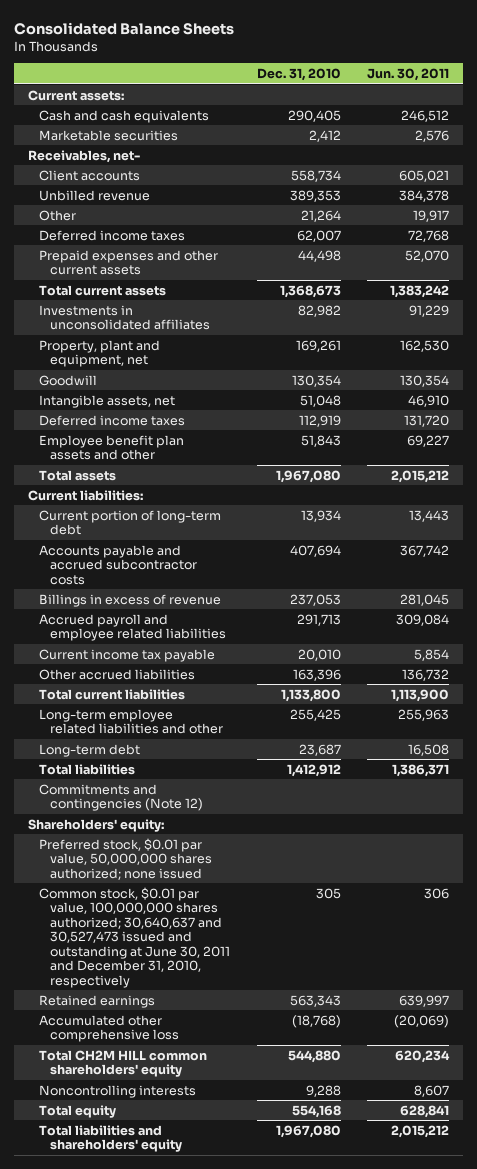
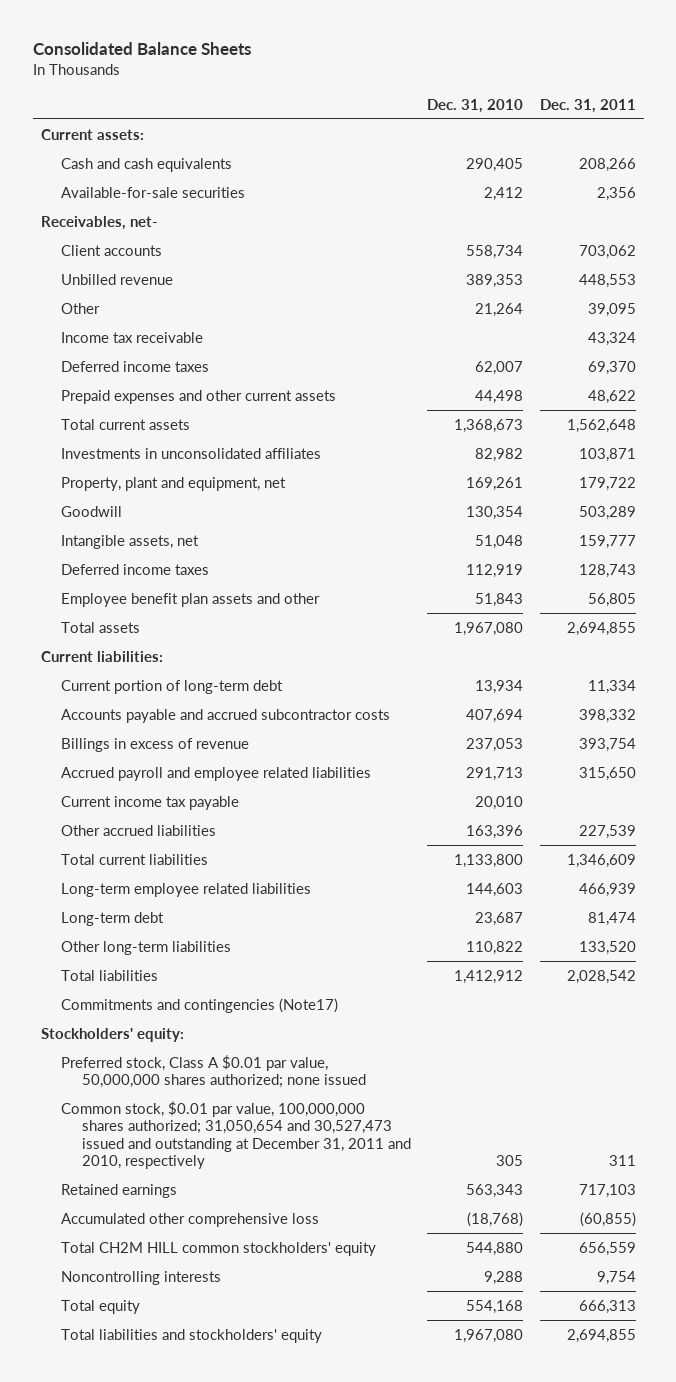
- | Dec. 31, 2010 | Jun. 30, 2011
+ | Dec. 31, 2010 | Dec. 31, 2011
- Marketable securities | 2,412 | 2,576
+ Available-for-sale securities | 2,412 | 2,356
+ Income tax receivable | | 43,324
- Long-term employee related liabilities and other | 255,425 | 255,963
+ Long-term employee related liabilities | 144,603 | 466,939
+ Other long-term liabilities | 110,822 | 133,520
- Commitments and contingencies (Note 12)
- Shareholders' equity:
- Preferred stock, $0.01 par value, 50,000,000 shares authorized; none issued
- Common stock, $0.01 par value, 100,000,000 shares authorized; 30,640,637 and 30,527,473 issued and outstanding at June 30, 2011 and December 31, 2010, respectively | 305 | 306
+ Commitments and contingencies (Note17)
+ Stockholders' equity:
+ Preferred stock, Class A $0.01 par value, 50,000,000 shares authorized; none issued
+ Common stock, $0.01 par value, 100,000,000 shares authorized; 31,050,654 and 30,527,473 issued and outstanding at December 31, 2011 and 2010, respectively | 305 | 311
- Total CH2M HILL common shareholders' equity | 544,880 | 620,234
+ Total CH2M HILL common stockholders' equity | 544,880 | 656,559
- Total liabilities and shareholders' equity | 1,967,080 | 2,015,212
+ Total liabilities and stockholders' equity | 1,967,080 | 2,694,855

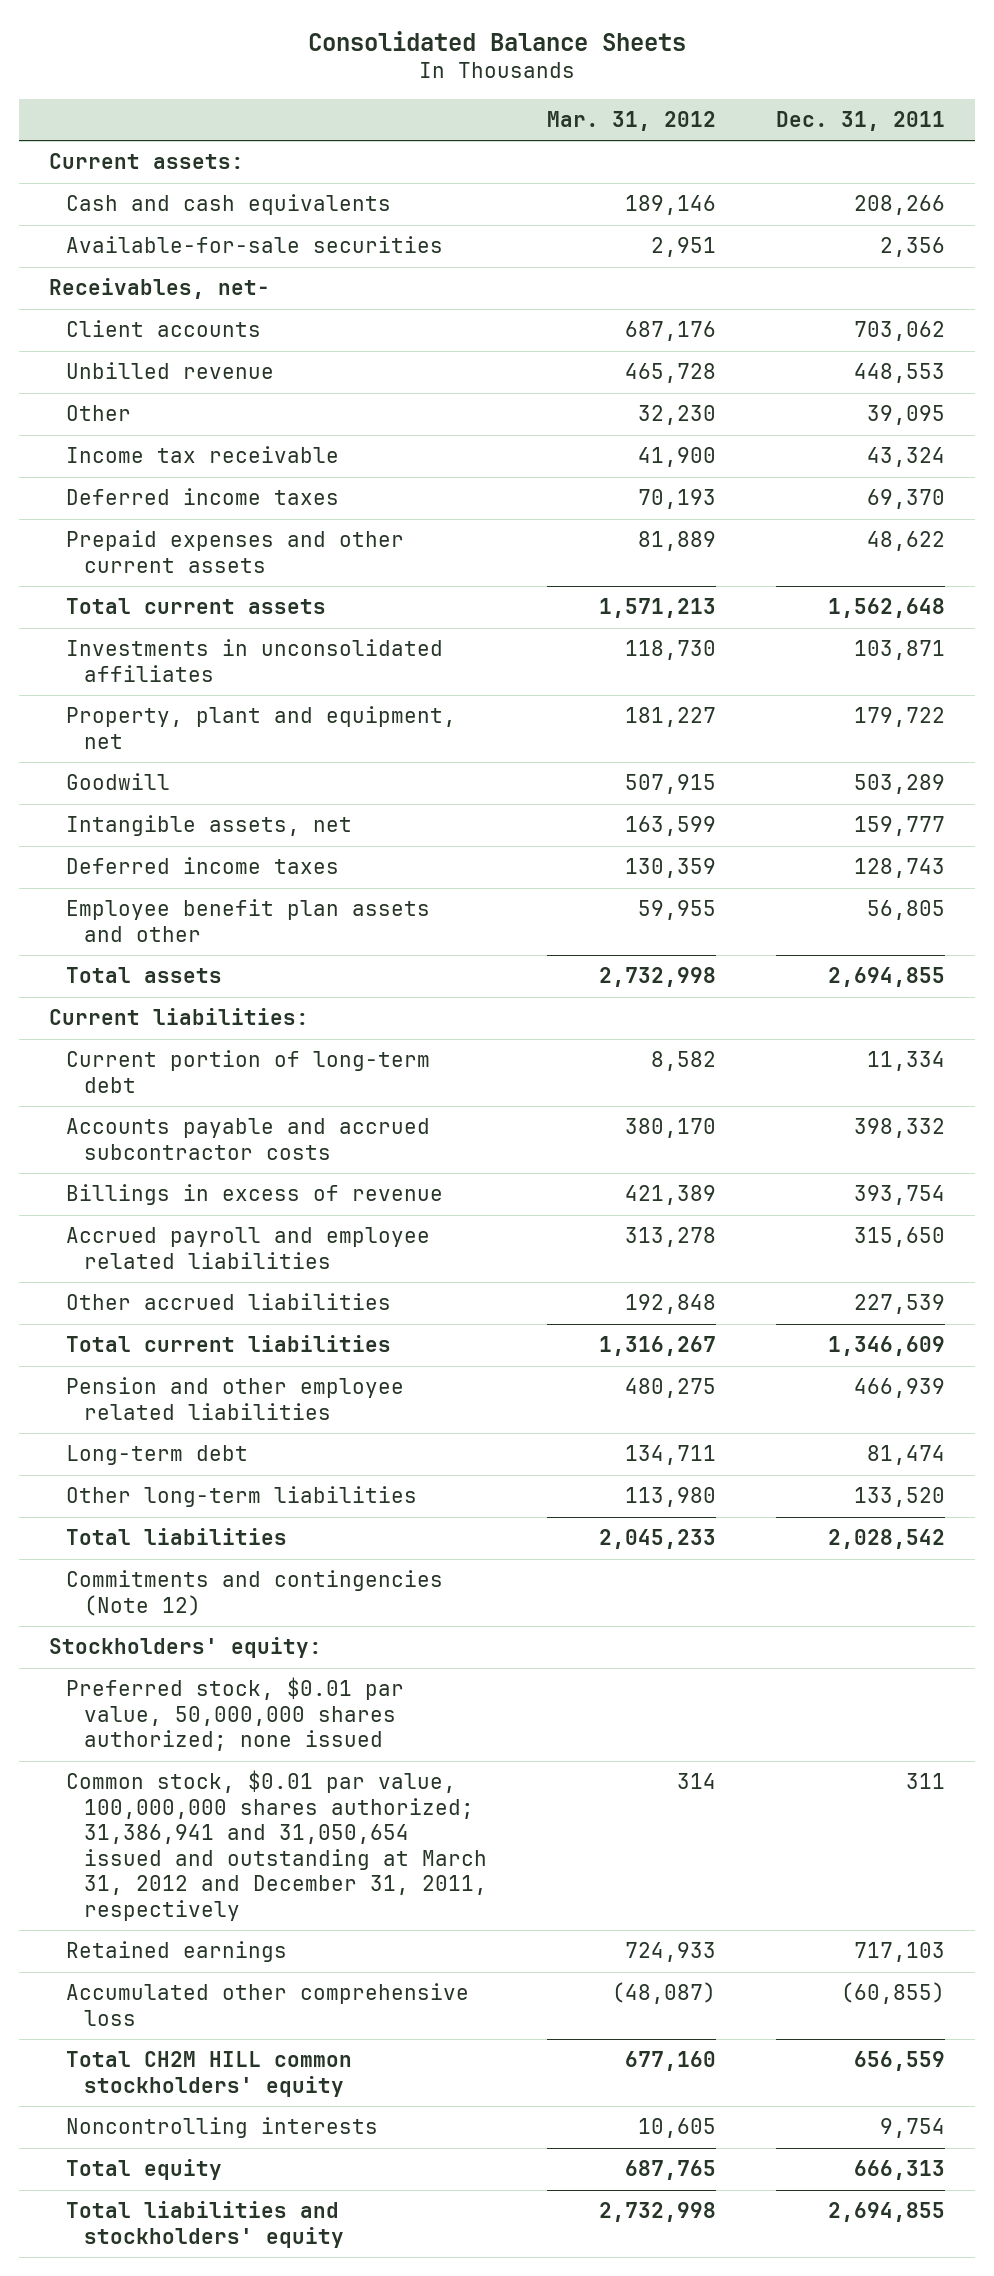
- | Dec. 31, 2010 | Dec. 31, 2011
+ | Mar. 31, 2012 | Dec. 31, 2011
- Current income tax payable | 20,010 |
- Long-term employee related liabilities | 144,603 | 466,939
+ Pension and other employee related liabilities | 480,275 | 466,939
- Commitments and contingencies (Note17)
+ Commitments and contingencies (Note 12)
- Preferred stock, Class A $0.01 par value, 50,000,000 shares authorized; none issued
- Common stock, $0.01 par value, 100,000,000 shares authorized; 31,050,654 and 30,527,473 issued and outstanding at December 31, 2011 and 2010, respectively | 305 | 311
+ Preferred stock, $0.01 par value, 50,000,000 shares authorized; none issued
+ Common stock, $0.01 par value, 100,000,000 shares authorized; 31,386,941 and 31,050,654 issued and outstanding at March 31, 2012 and December 31, 2011, respectively | 314 | 311

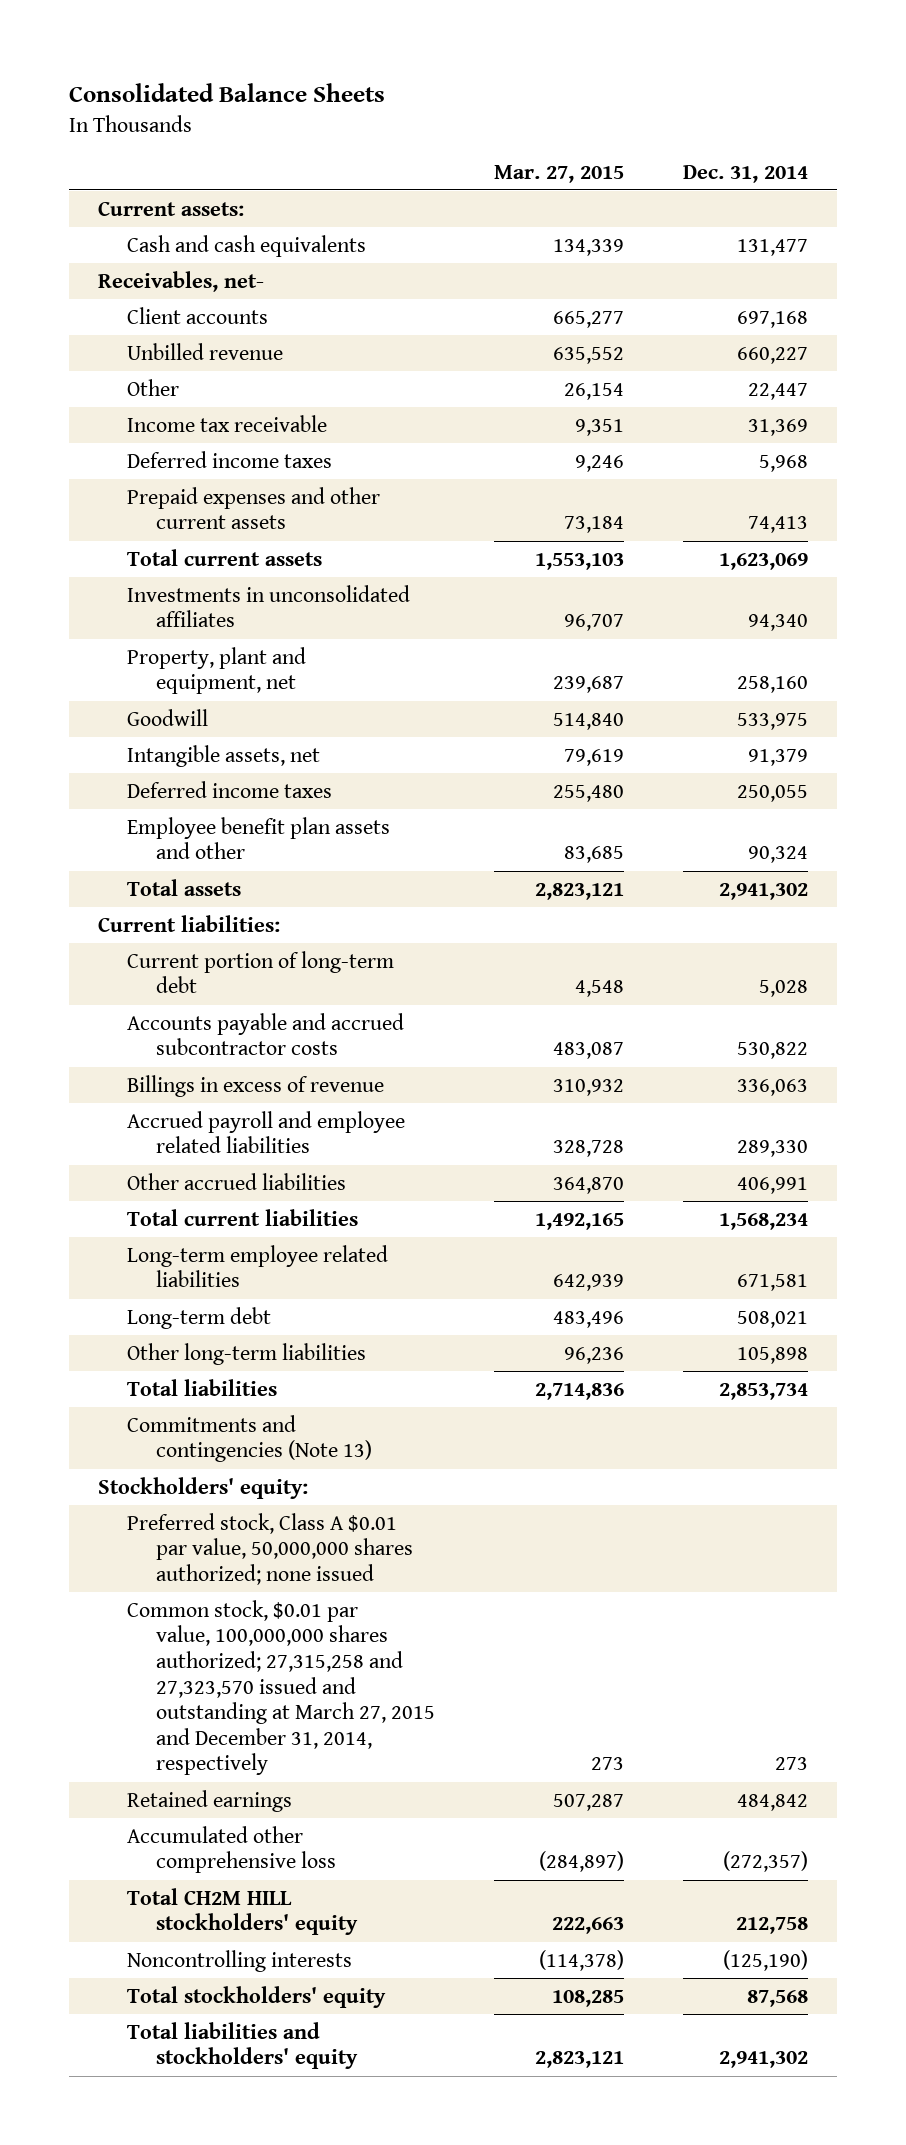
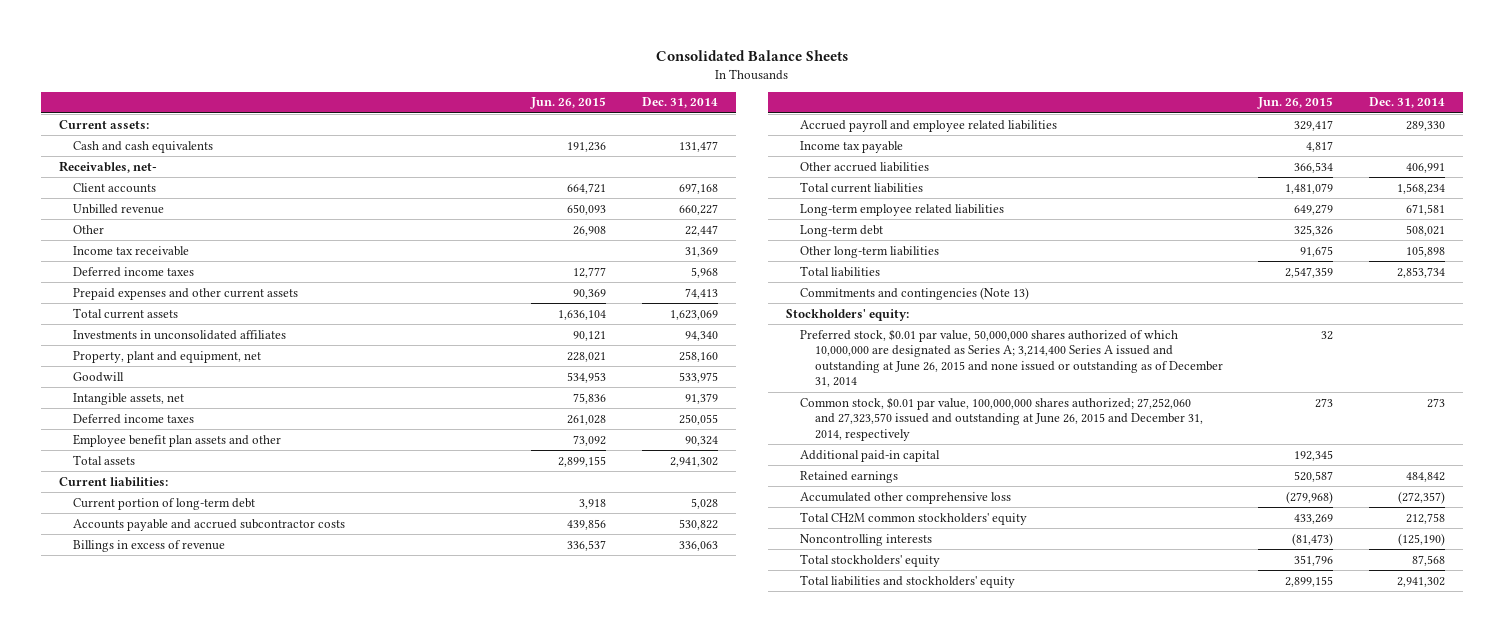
- | Mar. 27, 2015 | Dec. 31, 2014
+ | Jun. 26, 2015 | Dec. 31, 2014
+ Income tax payable | 4,817 |
- Preferred stock, Class A $0.01 par value, 50,000,000 shares authorized; none issued
- Common stock, $0.01 par value, 100,000,000 shares authorized; 27,315,258 and 27,323,570 issued and outstanding at March 27, 2015 and December 31, 2014, respectively | 273 | 273
+ Preferred stock, $0.01 par value, 50,000,000 shares authorized of which 10,000,000 are designated as Series A; 3,214,400 Series A issued and outstanding at June 26, 2015 and none issued or outstanding as of December 31, 2014 | 32 |
+ Common stock, $0.01 par value, 100,000,000 shares authorized; 27,252,060 and 27,323,570 issued and outstanding at June 26, 2015 and December 31, 2014, respectively | 273 | 273
+ Additional paid-in capital | 192,345 |
- Total CH2M HILL stockholders' equity | 222,663 | 212,758
+ Total CH2M common stockholders' equity | 433,269 | 212,758

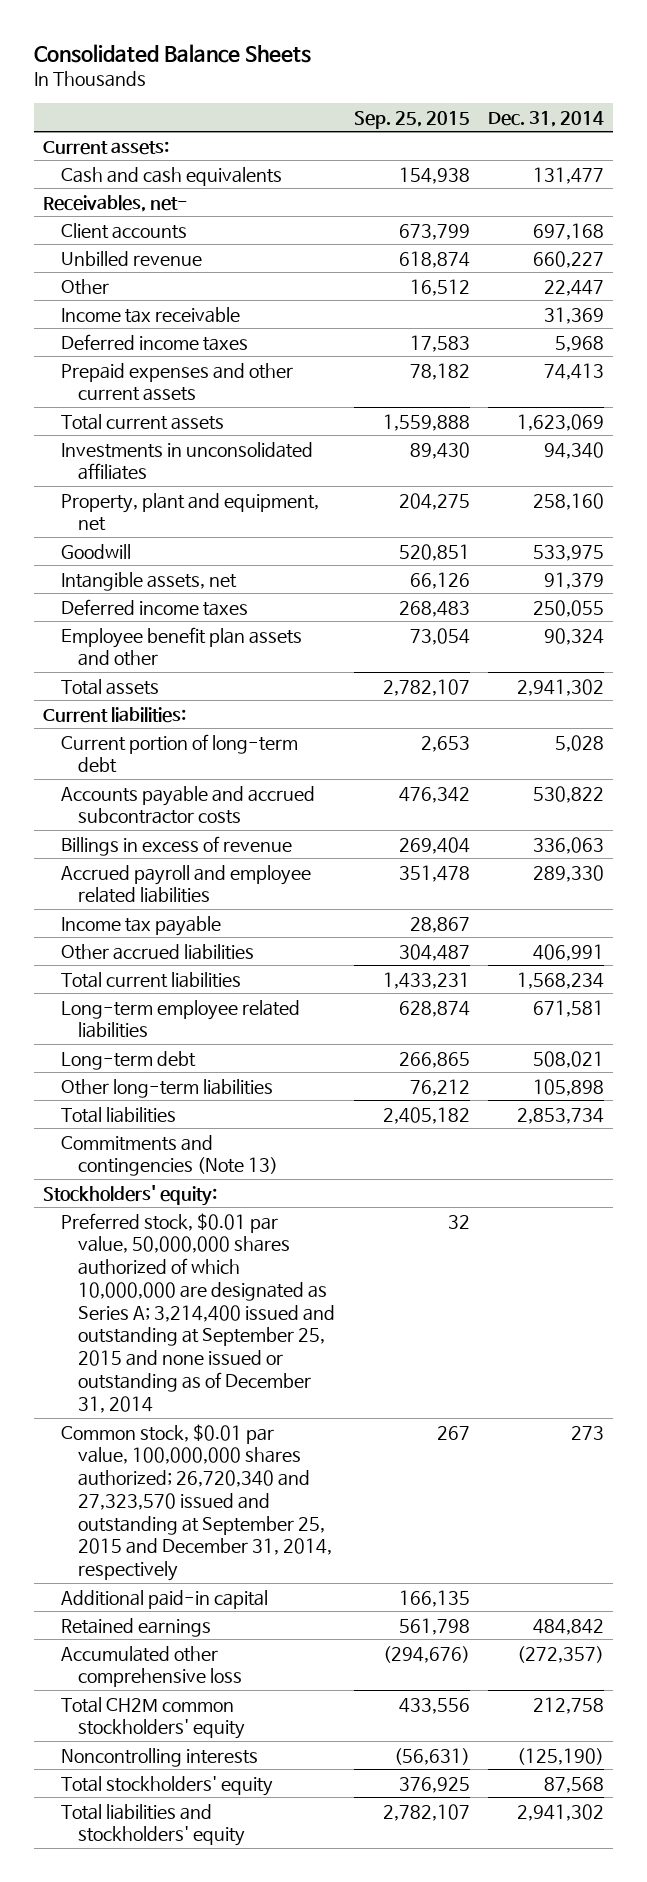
- | Jun. 26, 2015 | Dec. 31, 2014
+ | Sep. 25, 2015 | Dec. 31, 2014
- Preferred stock, $0.01 par value, 50,000,000 shares authorized of which 10,000,000 are designated as Series A; 3,214,400 Series A issued and outstanding at June 26, 2015 and none issued or outstanding as of December 31, 2014 | 32 |
- Common stock, $0.01 par value, 100,000,000 shares authorized; 27,252,060 and 27,323,570 issued and outstanding at June 26, 2015 and December 31, 2014, respectively | 273 | 273
+ Preferred stock, $0.01 par value, 50,000,000 shares authorized of which 10,000,000 are designated as Series A; 3,214,400 issued and outstanding at September 25, 2015 and none issued or outstanding as of December 31, 2014 | 32 |
+ Common stock, $0.01 par value, 100,000,000 shares authorized; 26,720,340 and 27,323,570 issued and outstanding at September 25, 2015 and December 31, 2014, respectively | 267 | 273

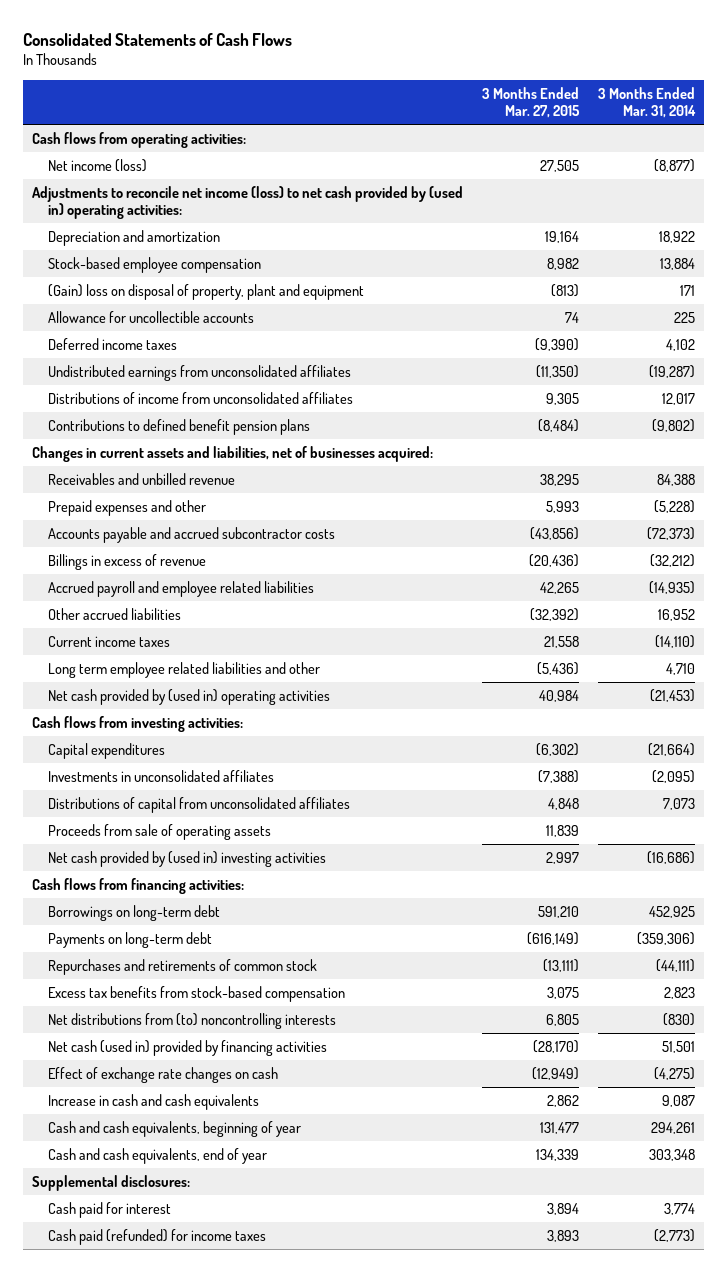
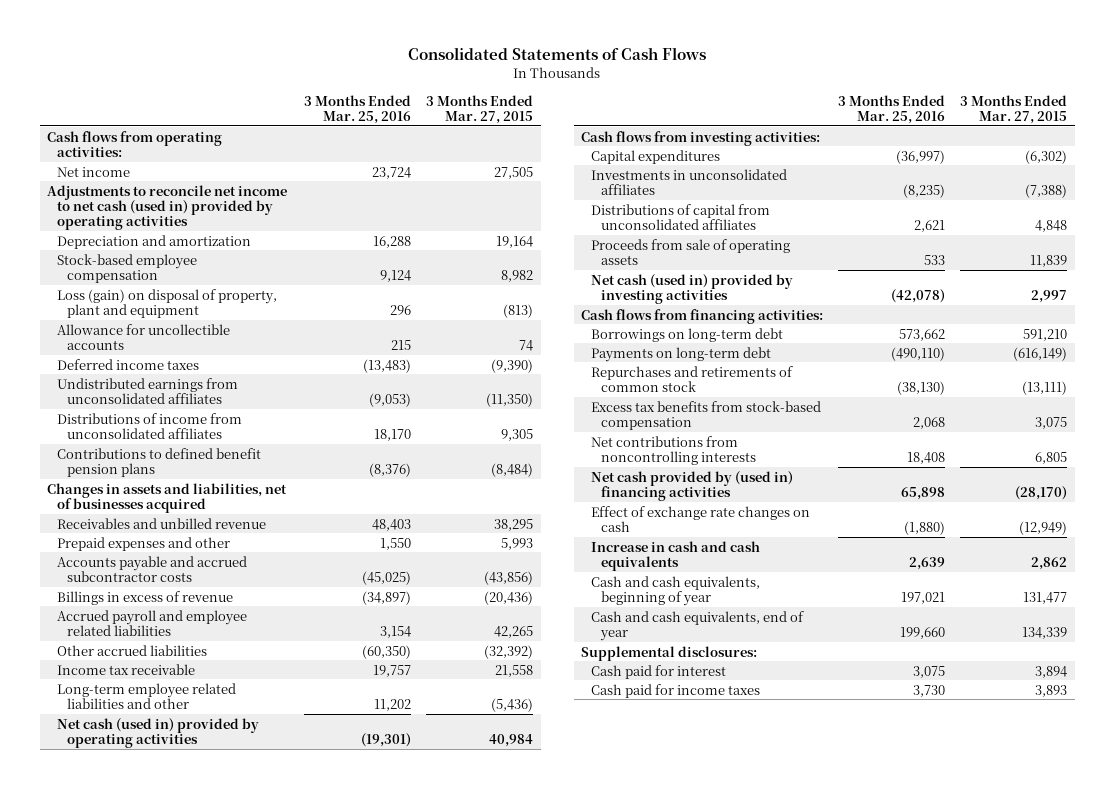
- | 3 Months Ended Mar. 27, 2015 | 3 Months Ended Mar. 31, 2014
+ | 3 Months Ended Mar. 25, 2016 | 3 Months Ended Mar. 27, 2015
- Net income (loss) | 27,505 | (8,877)
- Adjustments to reconcile net income (loss) to net cash provided by (used in) operating activities:
+ Net income | 23,724 | 27,505
+ Adjustments to reconcile net income to net cash (used in) provided by operating activities
- (Gain) loss on disposal of property, plant and equipment | (813) | 171
+ Loss (gain) on disposal of property, plant and equipment | 296 | (813)
- Changes in current assets and liabilities, net of businesses acquired:
+ Changes in assets and liabilities, net of businesses acquired
- Current income taxes | 21,558 | (14,110)
- Long term employee related liabilities and other | (5,436) | 4,710
- Net cash provided by (used in) operating activities | 40,984 | (21,453)
+ Income tax receivable | 19,757 | 21,558
+ Long-term employee related liabilities and other | 11,202 | (5,436)
+ Net cash (used in) provided by operating activities | (19,301) | 40,984
- Net cash provided by (used in) investing activities | 2,997 | (16,686)
+ Net cash (used in) provided by investing activities | (42,078) | 2,997
- Net distributions from (to) noncontrolling interests | 6,805 | (830)
- Net cash (used in) provided by financing activities | (28,170) | 51,501
+ Net contributions from noncontrolling interests | 18,408 | 6,805
+ Net cash provided by (used in) financing activities | 65,898 | (28,170)
- Cash paid (refunded) for income taxes | 3,893 | (2,773)
+ Cash paid for income taxes | 3,730 | 3,893

